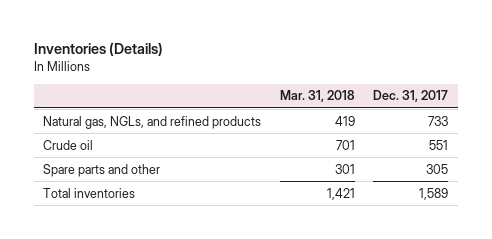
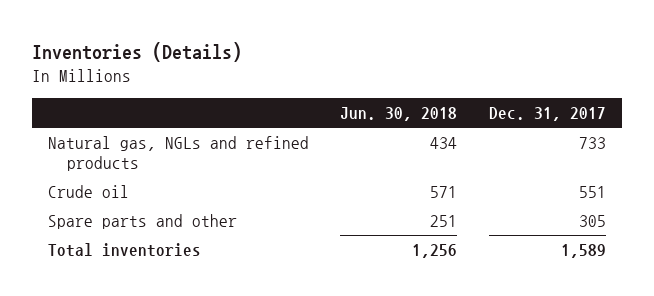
- | Mar. 31, 2018 | Dec. 31, 2017
+ | Jun. 30, 2018 | Dec. 31, 2017
- Natural gas, NGLs, and refined products | 419 | 733
+ Natural gas, NGLs and refined products | 434 | 733

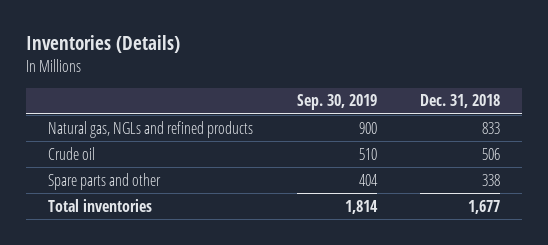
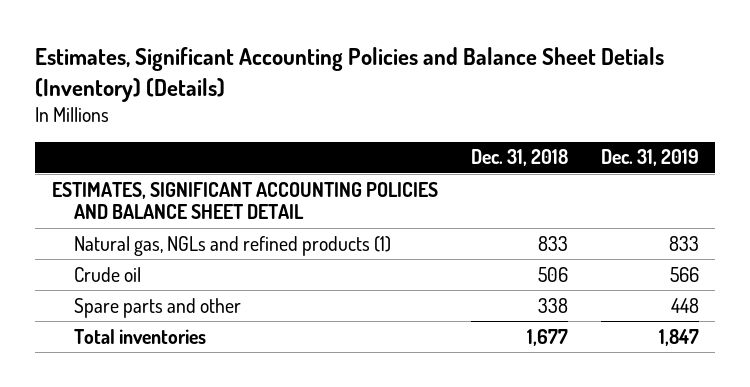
- Inventories (Details)
+ Estimates, Significant Accounting Policies and Balance Sheet Detials (Inventory) (Details)
- | Sep. 30, 2019 | Dec. 31, 2018
+ | Dec. 31, 2018 | Dec. 31, 2019
- Natural gas, NGLs and refined products | 900 | 833
+ ESTIMATES, SIGNIFICANT ACCOUNTING POLICIES AND BALANCE SHEET DETAIL
+ Natural gas, NGLs and refined products (1) | 833 | 833

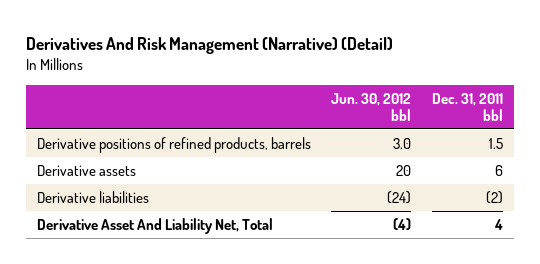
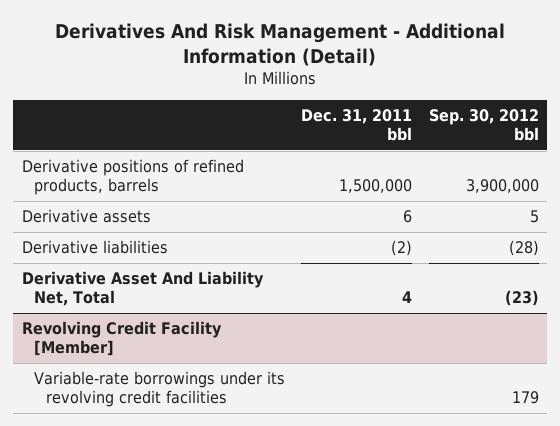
- Derivatives And Risk Management (Narrative) (Detail)
+ Derivatives And Risk Management - Additional Information (Detail)
- | Jun. 30, 2012 bbl | Dec. 31, 2011 bbl
+ | Dec. 31, 2011 bbl | Sep. 30, 2012 bbl
- Derivative positions of refined products, barrels | 3.0 | 1.5
+ Derivative positions of refined products, barrels | 1,500,000 | 3,900,000
+ Revolving Credit Facility [Member]
+ Variable-rate borrowings under its revolving credit facilities | | 179

